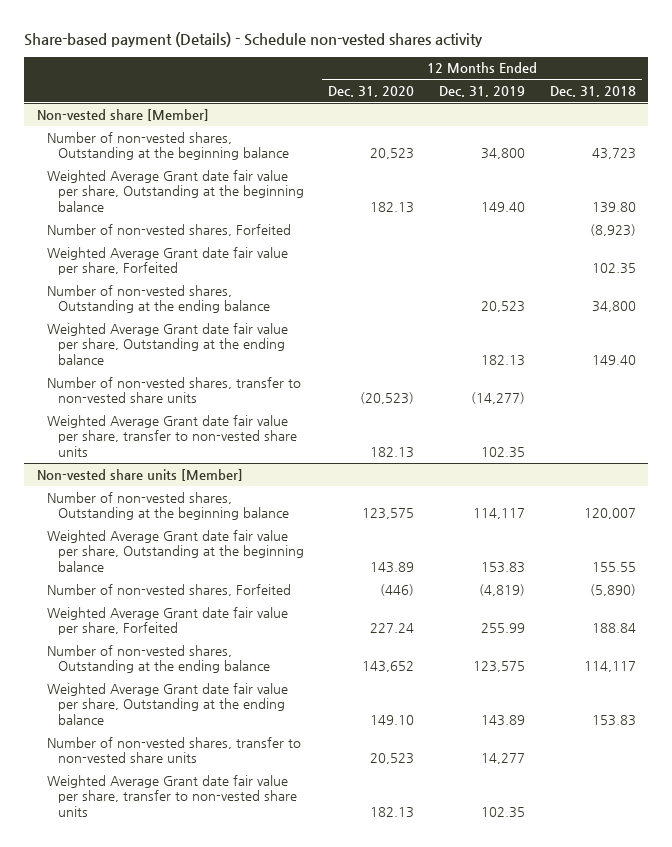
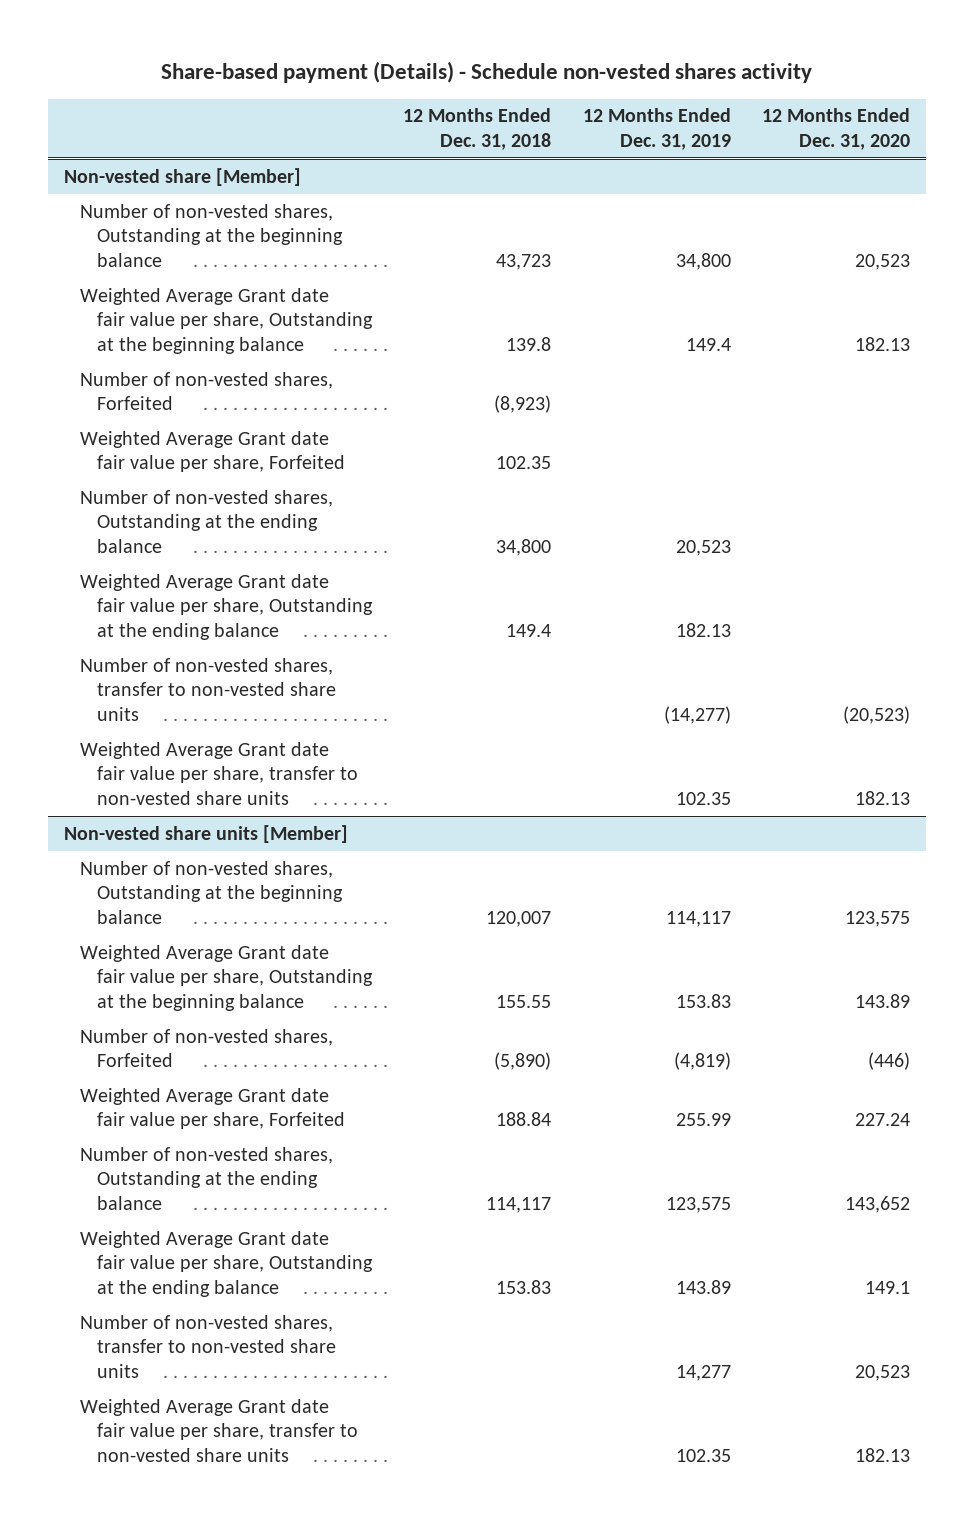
- | 12 Months Ended Dec. 31, 2020 | 12 Months Ended Dec. 31, 2019 | 12 Months Ended Dec. 31, 2018
+ | 12 Months Ended Dec. 31, 2018 | 12 Months Ended Dec. 31, 2019 | 12 Months Ended Dec. 31, 2020
@ Non-vested share [Member]
- Weighted Average Grant date fair value per share, Outstanding at the beginning balance | 182.13 | 149.40 | 139.80
+ Weighted Average Grant date fair value per share, Outstanding at the beginning balance | 139.8 | 149.4 | 182.13
- Weighted Average Grant date fair value per share, Outstanding at the ending balance | | 182.13 | 149.40
+ Weighted Average Grant date fair value per share, Outstanding at the ending balance | 149.4 | 182.13 |
@ Non-vested share units [Member]
- Weighted Average Grant date fair value per share, Outstanding at the ending balance | 149.10 | 143.89 | 153.83
+ Weighted Average Grant date fair value per share, Outstanding at the ending balance | 153.83 | 143.89 | 149.1

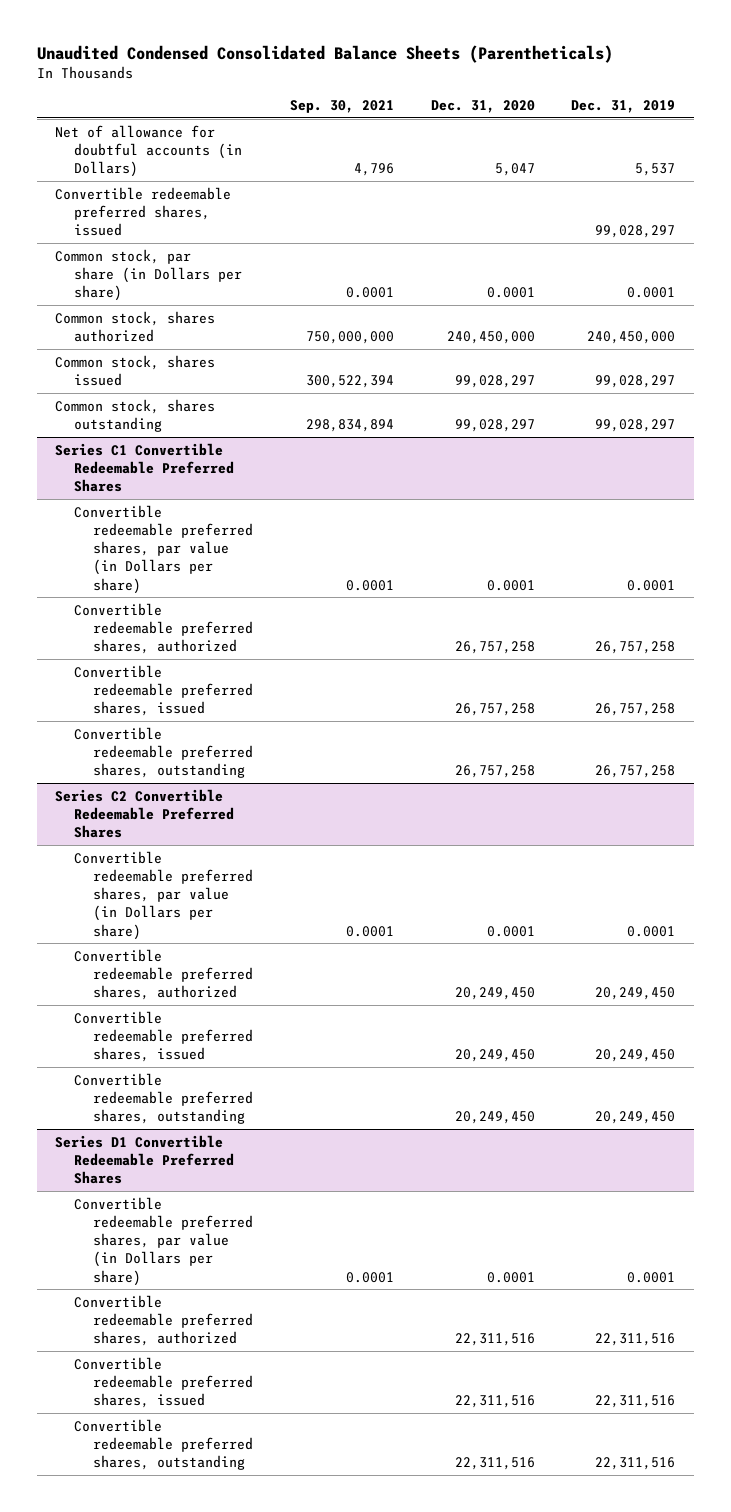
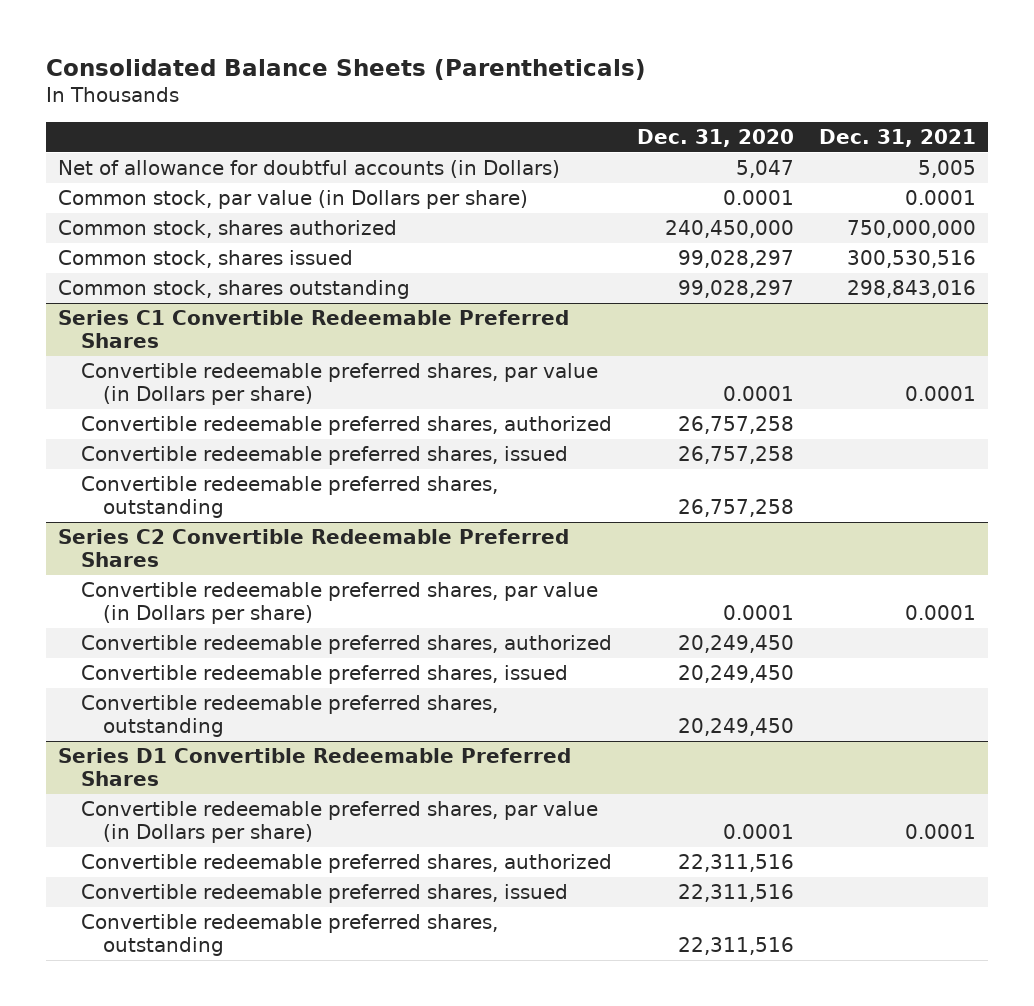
- Unaudited Condensed Consolidated Balance Sheets (Parentheticals)
+ Consolidated Balance Sheets (Parentheticals)
- | Sep. 30, 2021 | Dec. 31, 2020 | Dec. 31, 2019
+ | Dec. 31, 2020 | Dec. 31, 2021
- Convertible redeemable preferred shares, issued | | | 99,028,297
- Common stock, par share (in Dollars per share) | 0.0001 | 0.0001 | 0.0001
+ Common stock, par value (in Dollars per share) | 0.0001 | 0.0001

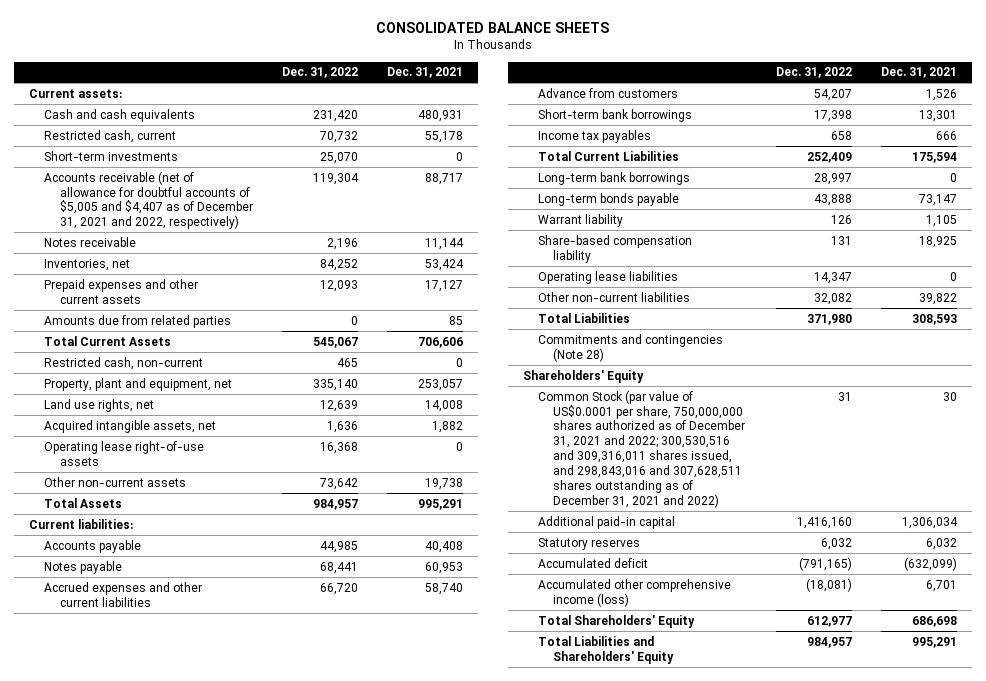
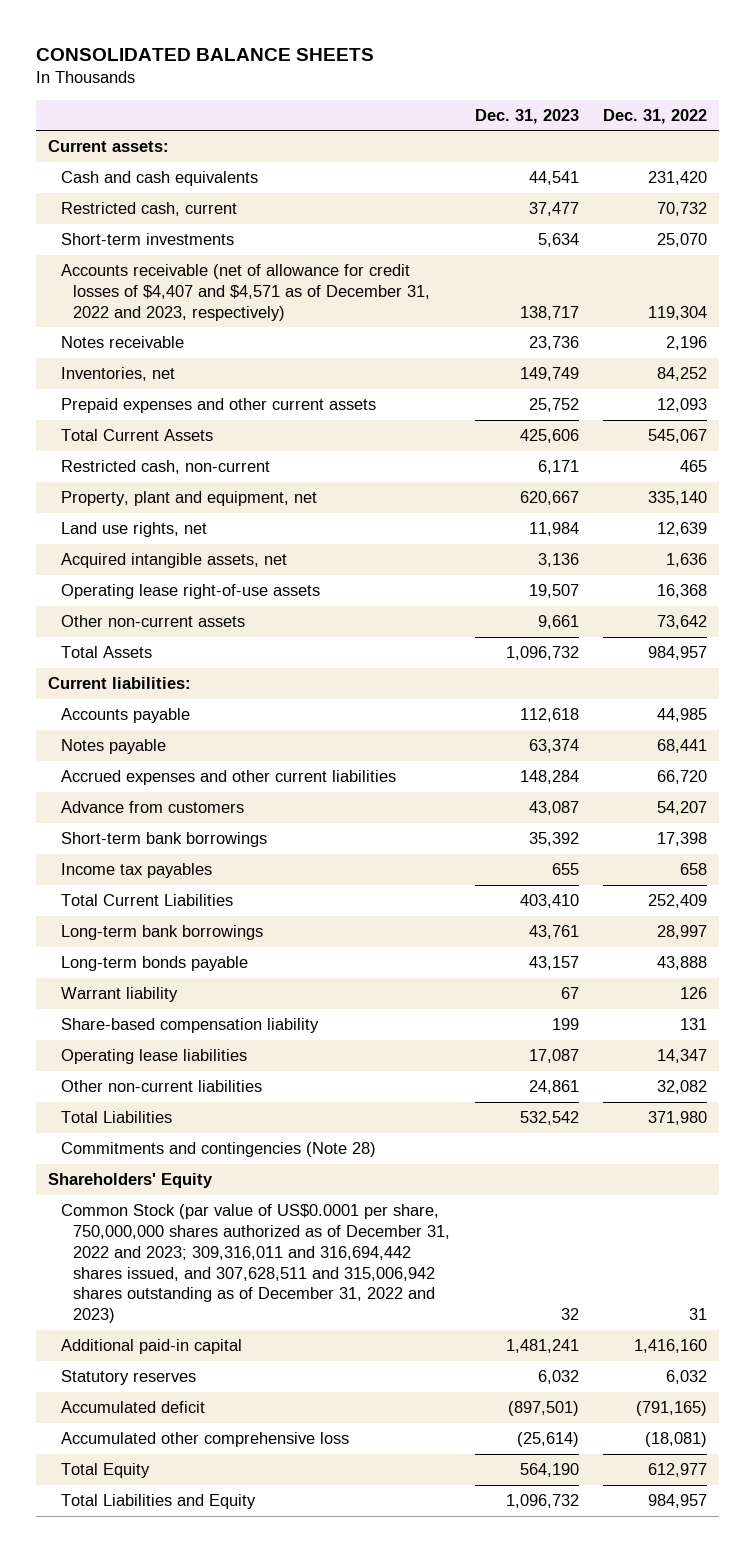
- | Dec. 31, 2022 | Dec. 31, 2021
+ | Dec. 31, 2023 | Dec. 31, 2022
- Accounts receivable (net of allowance for doubtful accounts of $5,005 and $4,407 as of December 31, 2021 and 2022, respectively) | 119,304 | 88,717
+ Accounts receivable (net of allowance for credit losses of $4,407 and $4,571 as of December 31, 2022 and 2023, respectively) | 138,717 | 119,304
- Amounts due from related parties | 0 | 85
- Common Stock (par value of US$0.0001 per share, 750,000,000 shares authorized as of December 31, 2021 and 2022; 300,530,516 and 309,316,011 shares issued, and 298,843,016 and 307,628,511 shares outstanding as of December 31, 2021 and 2022) | 31 | 30
+ Common Stock (par value of US$0.0001 per share, 750,000,000 shares authorized as of December 31, 2022 and 2023; 309,316,011 and 316,694,442 shares issued, and 307,628,511 and 315,006,942 shares outstanding as of December 31, 2022 and 2023) | 32 | 31
- Accumulated other comprehensive income (loss) | (18,081) | 6,701
- Total Shareholders' Equity | 612,977 | 686,698
- Total Liabilities and Shareholders' Equity | 984,957 | 995,291
+ Accumulated other comprehensive loss | (25,614) | (18,081)
+ Total Equity | 564,190 | 612,977
+ Total Liabilities and Equity | 1,096,732 | 984,957

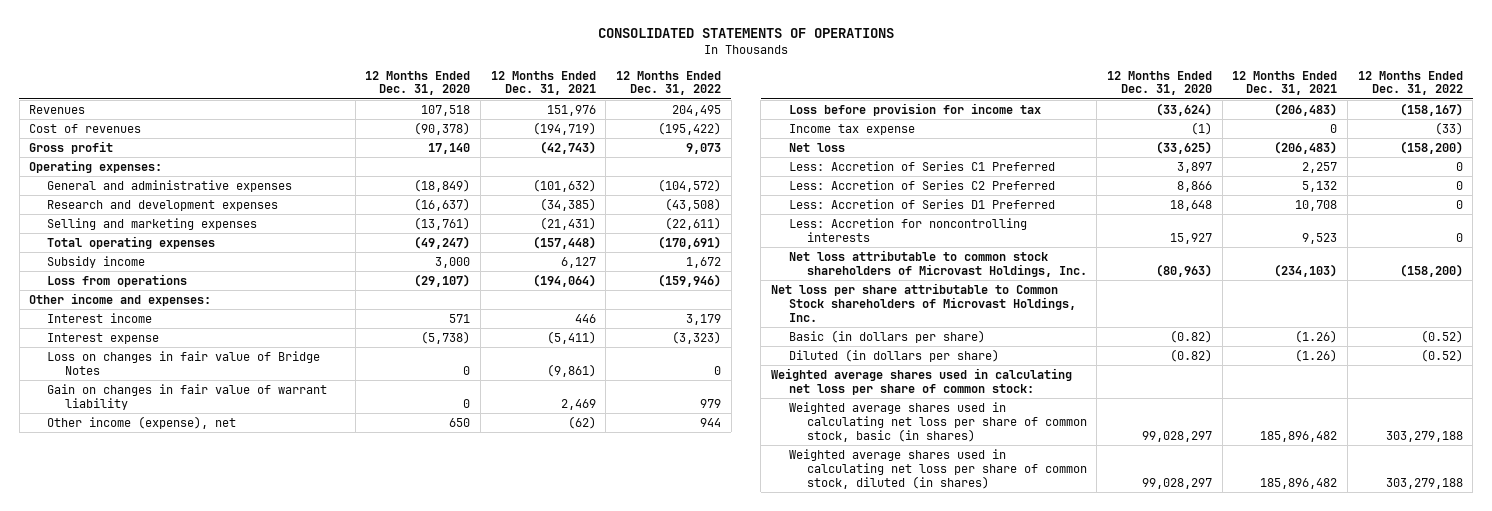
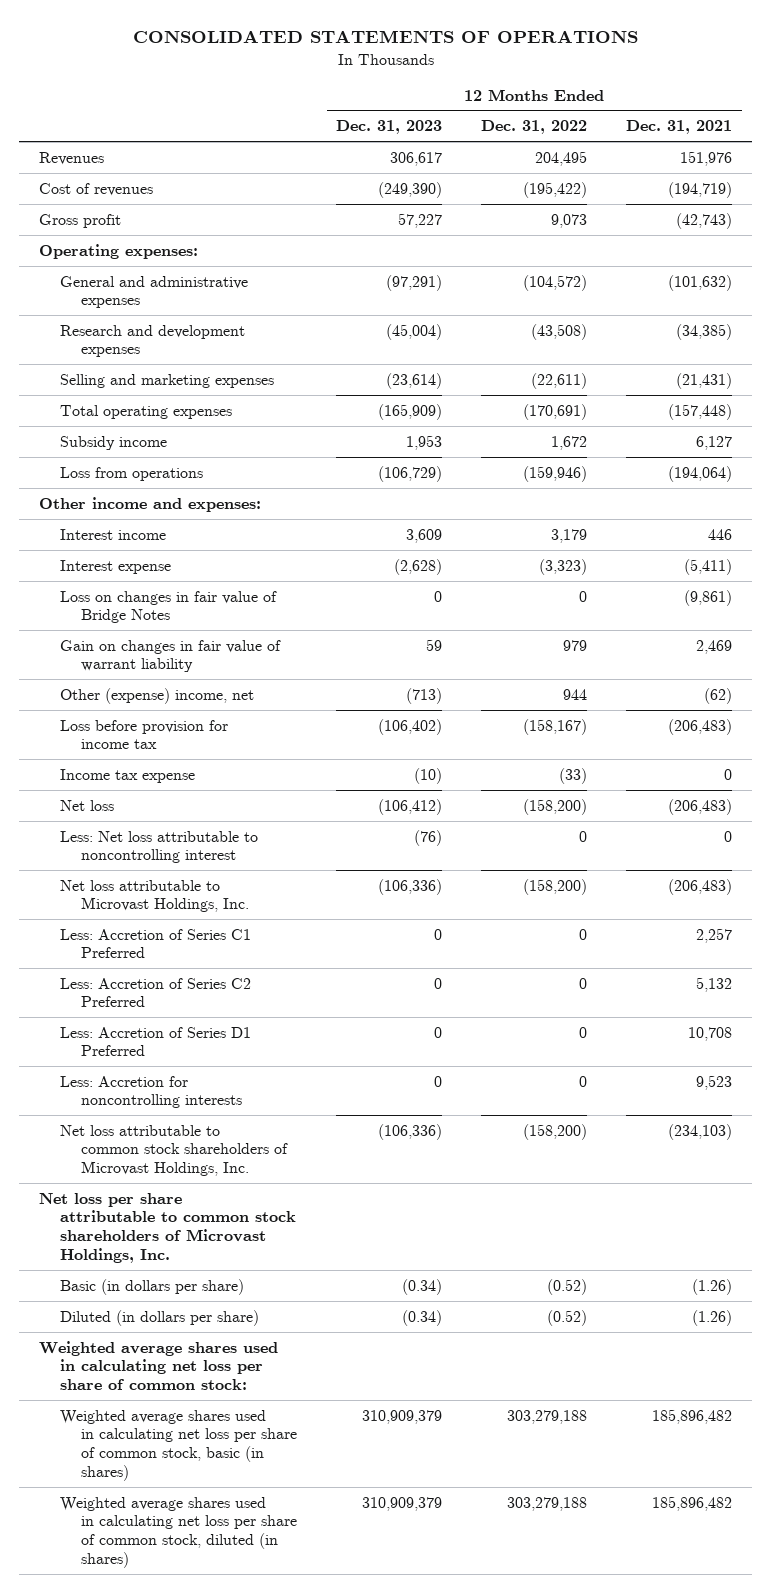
- | 12 Months Ended Dec. 31, 2020 | 12 Months Ended Dec. 31, 2021 | 12 Months Ended Dec. 31, 2022
+ | 12 Months Ended Dec. 31, 2023 | 12 Months Ended Dec. 31, 2022 | 12 Months Ended Dec. 31, 2021
- Other income (expense), net | 650 | (62) | 944
+ Other (expense) income, net | (713) | 944 | (62)
+ Less: Net loss attributable to noncontrolling interest | (76) | 0 | 0
+ Net loss attributable to Microvast Holdings, Inc. | (106,336) | (158,200) | (206,483)
- Net loss per share attributable to Common Stock shareholders of Microvast Holdings, Inc.
+ Net loss per share attributable to common stock shareholders of Microvast Holdings, Inc.

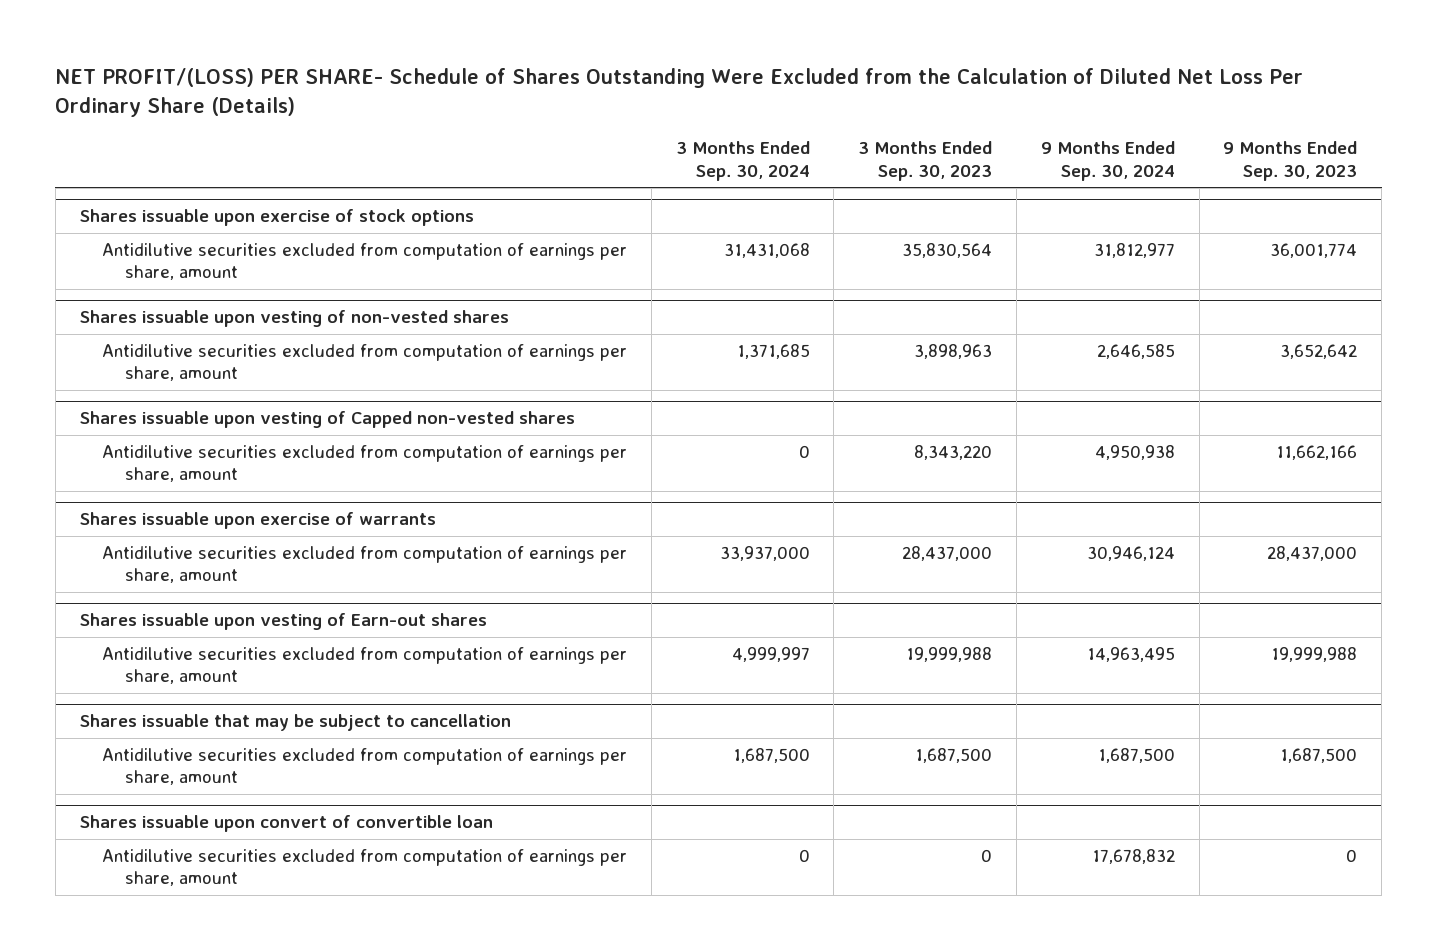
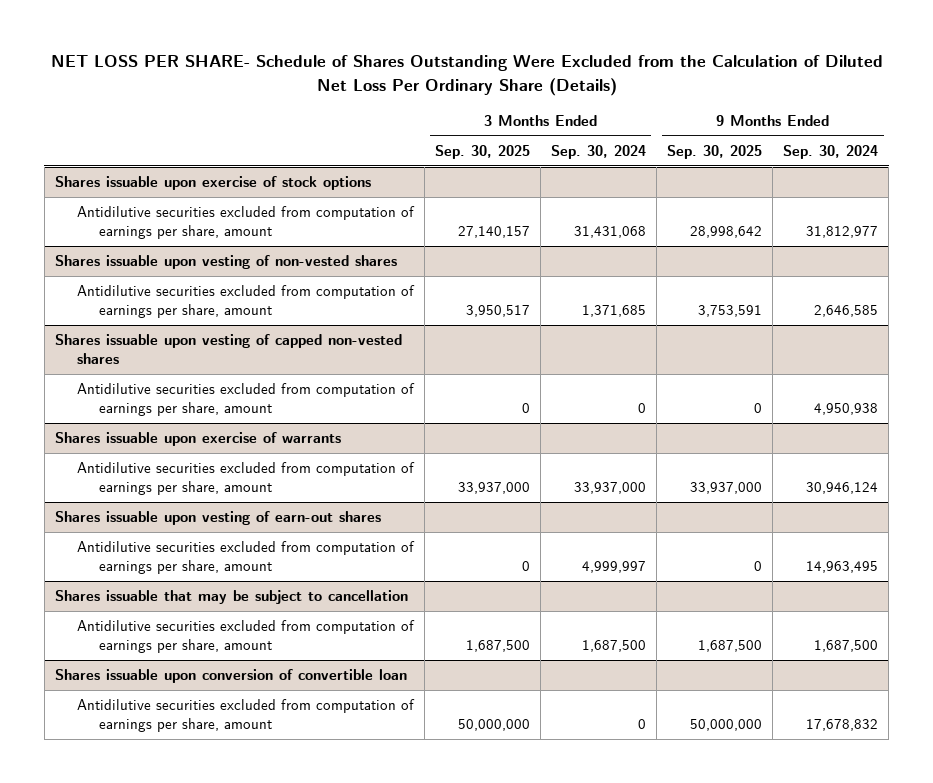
- NET PROFIT/(LOSS) PER SHARE- Schedule of Shares Outstanding Were Excluded from the Calculation of Diluted Net Loss Per Ordinary Share (Details)
+ NET LOSS PER SHARE- Schedule of Shares Outstanding Were Excluded from the Calculation of Diluted Net Loss Per Ordinary Share (Details)
- | 3 Months Ended Sep. 30, 2024 | 3 Months Ended Sep. 30, 2023 | 9 Months Ended Sep. 30, 2024 | 9 Months Ended Sep. 30, 2023
+ | 3 Months Ended Sep. 30, 2025 | 3 Months Ended Sep. 30, 2024 | 9 Months Ended Sep. 30, 2025 | 9 Months Ended Sep. 30, 2024
- Shares issuable upon vesting of Capped non-vested shares
+ Shares issuable upon vesting of capped non-vested shares
- Shares issuable upon vesting of Earn-out shares
+ Shares issuable upon vesting of earn-out shares
- Shares issuable upon convert of convertible loan
+ Shares issuable upon conversion of convertible loan

